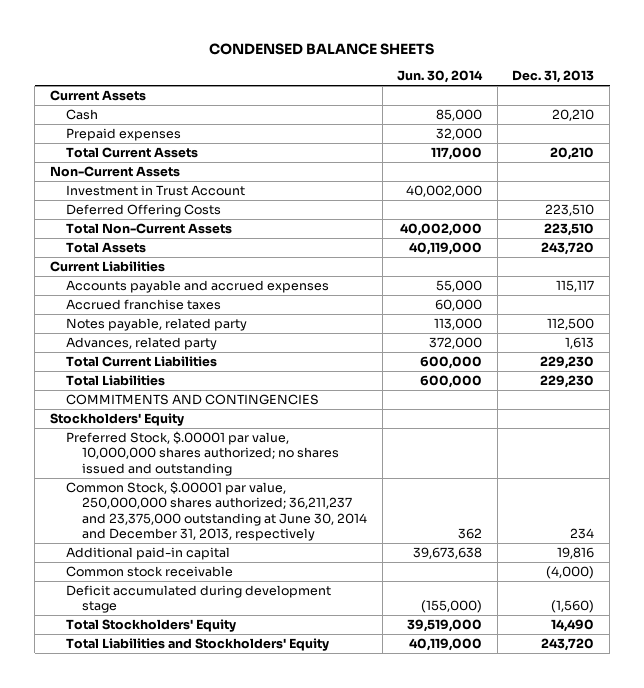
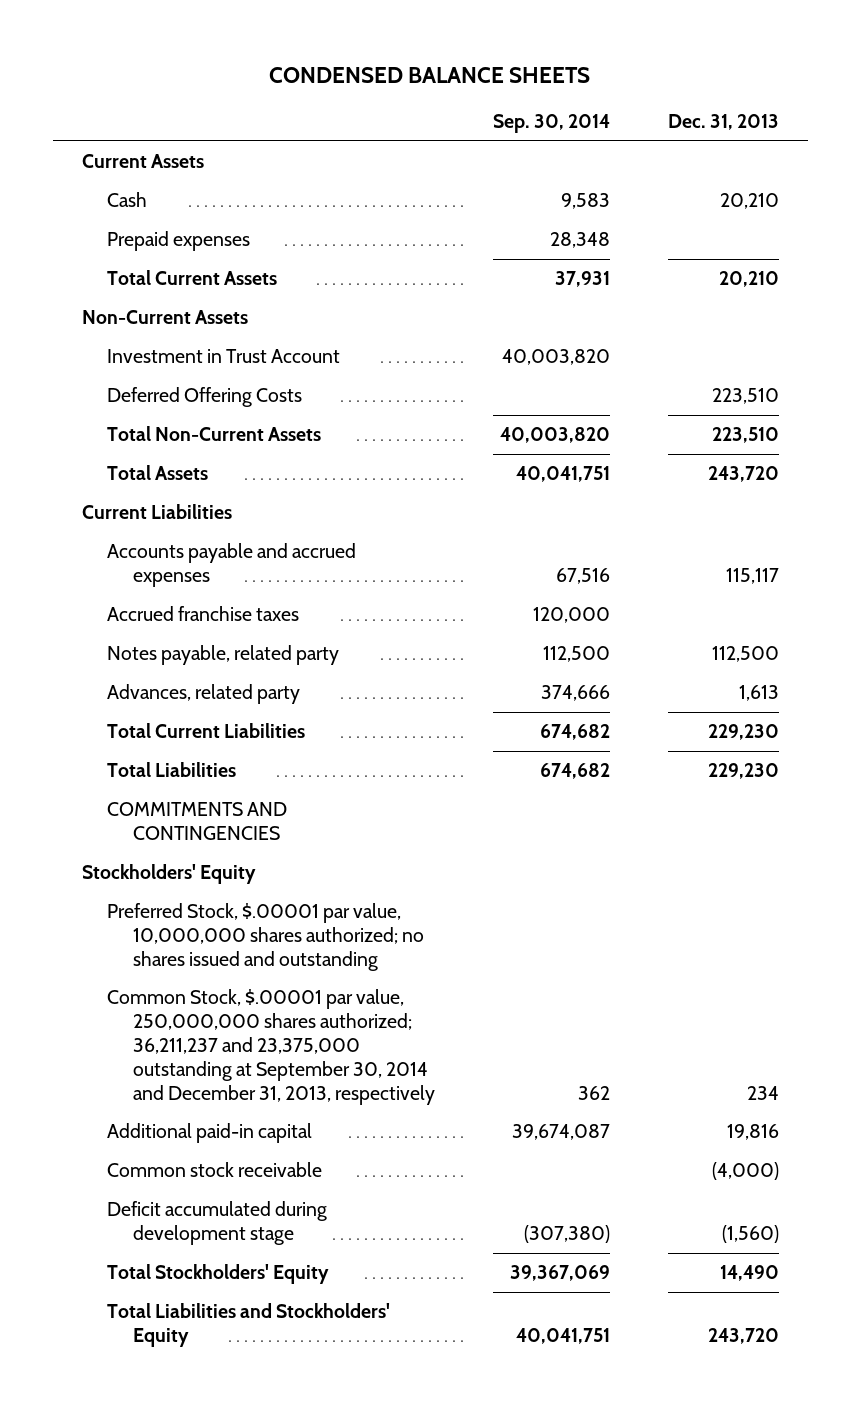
- | Jun. 30, 2014 | Dec. 31, 2013
+ | Sep. 30, 2014 | Dec. 31, 2013
- Common Stock, $.00001 par value, 250,000,000 shares authorized; 36,211,237 and 23,375,000 outstanding at June 30, 2014 and December 31, 2013, respectively | 362 | 234
+ Common Stock, $.00001 par value, 250,000,000 shares authorized; 36,211,237 and 23,375,000 outstanding at September 30, 2014 and December 31, 2013, respectively | 362 | 234

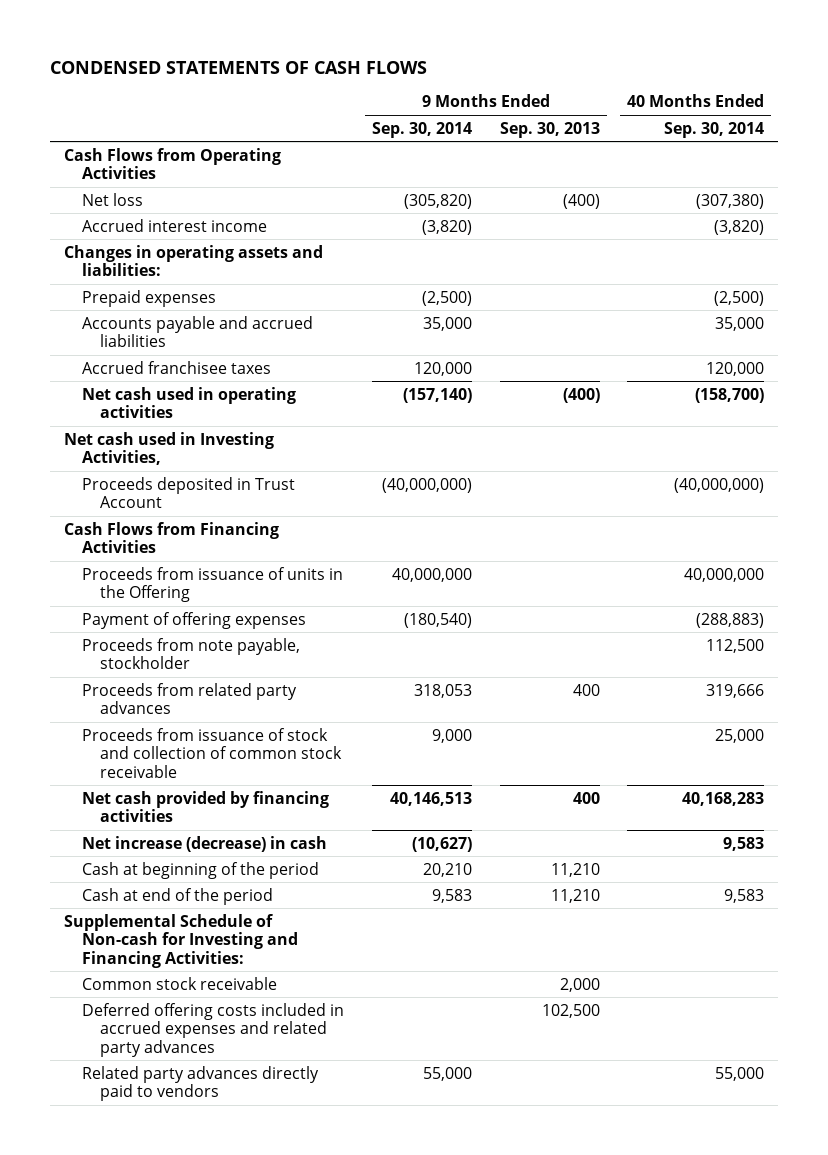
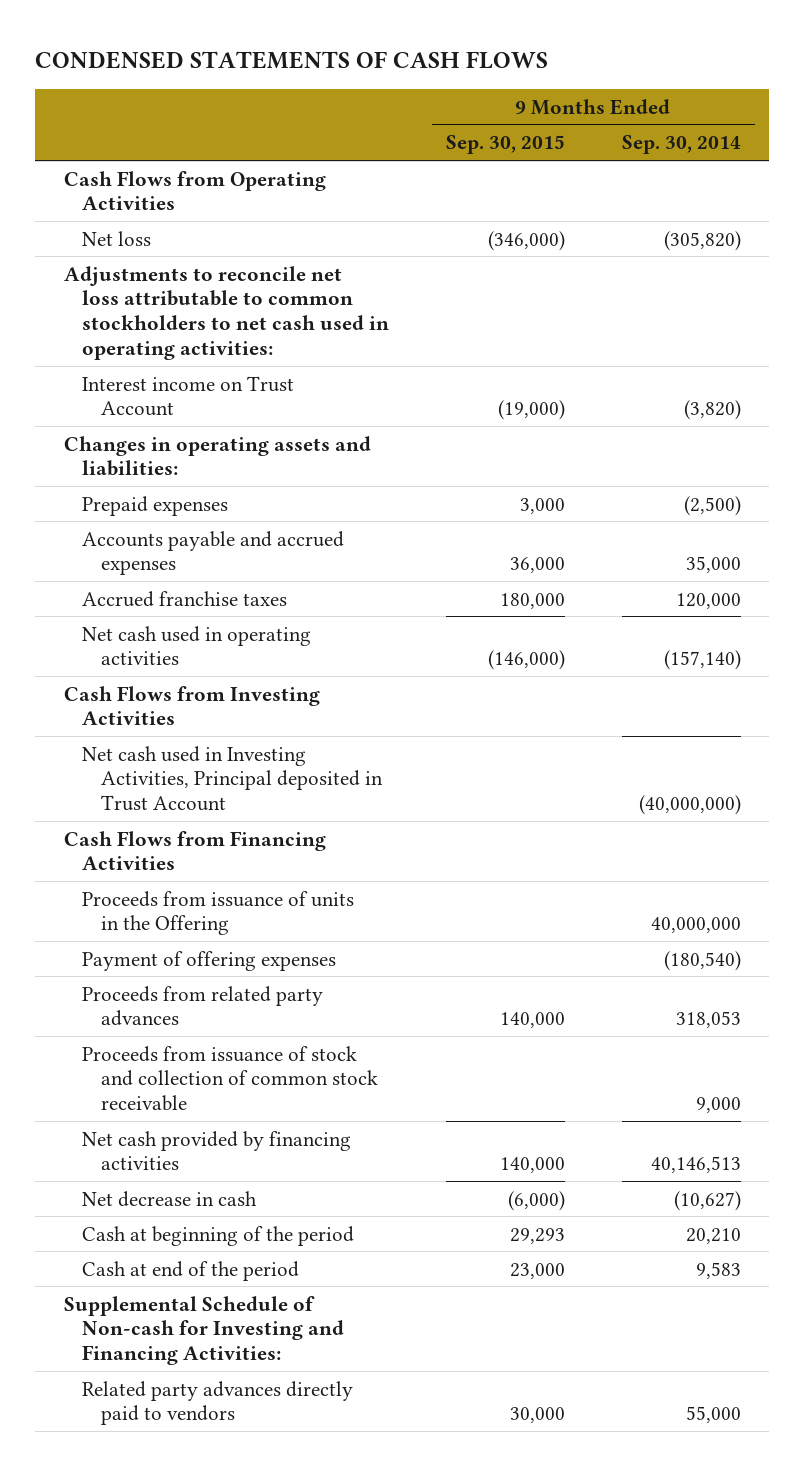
- | 9 Months Ended Sep. 30, 2014 | 9 Months Ended Sep. 30, 2013 | 40 Months Ended Sep. 30, 2014
+ | 9 Months Ended Sep. 30, 2015 | 9 Months Ended Sep. 30, 2014
- Accrued interest income | (3,820) | | (3,820)
+ Adjustments to reconcile net loss attributable to common stockholders to net cash used in operating activities:
+ Interest income on Trust Account | (19,000) | (3,820)
- Accounts payable and accrued liabilities | 35,000 | | 35,000
- Accrued franchisee taxes | 120,000 | | 120,000
+ Accounts payable and accrued expenses | 36,000 | 35,000
+ Accrued franchise taxes | 180,000 | 120,000
- Net cash used in Investing Activities,
- Proceeds deposited in Trust Account | (40,000,000) | | (40,000,000)
+ Cash Flows from Investing Activities
+ Net cash used in Investing Activities, Principal deposited in Trust Account | | (40,000,000)
- Proceeds from note payable, stockholder | | | 112,500
- Net increase (decrease) in cash | (10,627) | | 9,583
+ Net decrease in cash | (6,000) | (10,627)
- Common stock receivable | | 2,000 |
- Deferred offering costs included in accrued expenses and related party advances | | 102,500 |

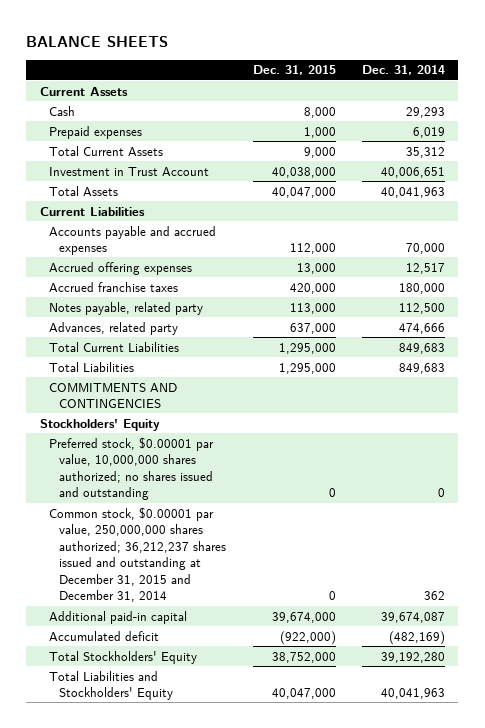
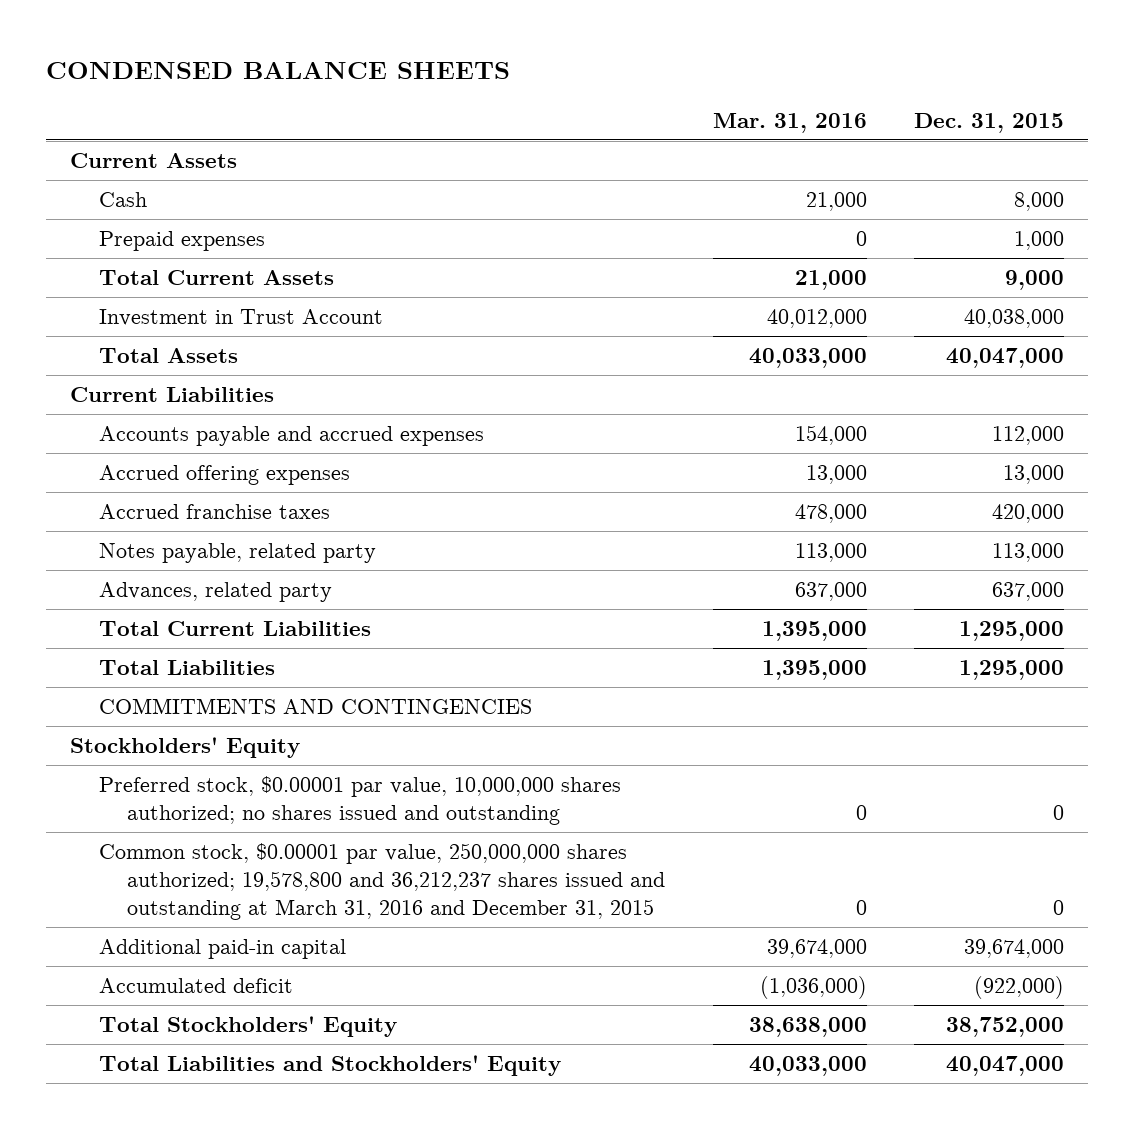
- BALANCE SHEETS
+ CONDENSED BALANCE SHEETS
- | Dec. 31, 2015 | Dec. 31, 2014
+ | Mar. 31, 2016 | Dec. 31, 2015
- Common stock, $0.00001 par value, 250,000,000 shares authorized; 36,212,237 shares issued and outstanding at December 31, 2015 and December 31, 2014 | 0 | 362
+ Common stock, $0.00001 par value, 250,000,000 shares authorized; 19,578,800 and 36,212,237 shares issued and outstanding at March 31, 2016 and December 31, 2015 | 0 | 0

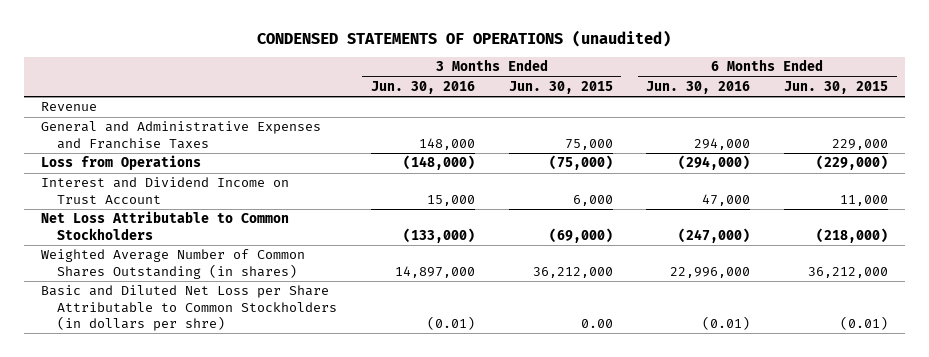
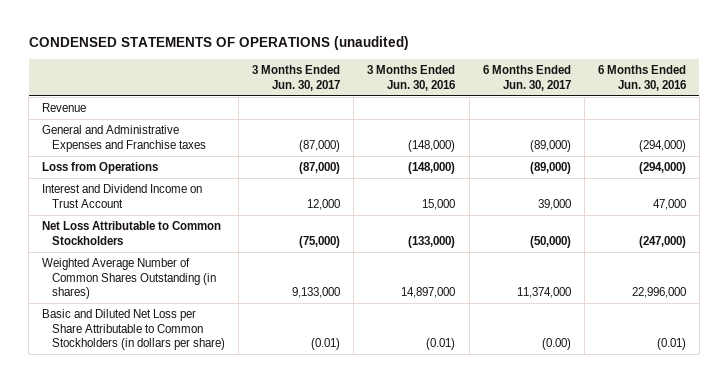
- | 3 Months Ended Jun. 30, 2016 | 3 Months Ended Jun. 30, 2015 | 6 Months Ended Jun. 30, 2016 | 6 Months Ended Jun. 30, 2015
+ | 3 Months Ended Jun. 30, 2017 | 3 Months Ended Jun. 30, 2016 | 6 Months Ended Jun. 30, 2017 | 6 Months Ended Jun. 30, 2016
- General and Administrative Expenses and Franchise Taxes | 148,000 | 75,000 | 294,000 | 229,000
+ General and Administrative Expenses and Franchise taxes | (87,000) | (148,000) | (89,000) | (294,000)
- Basic and Diluted Net Loss per Share Attributable to Common Stockholders (in dollars per shre) | (0.01) | 0.00 | (0.01) | (0.01)
+ Basic and Diluted Net Loss per Share Attributable to Common Stockholders (in dollars per share) | (0.01) | (0.01) | (0.00) | (0.01)

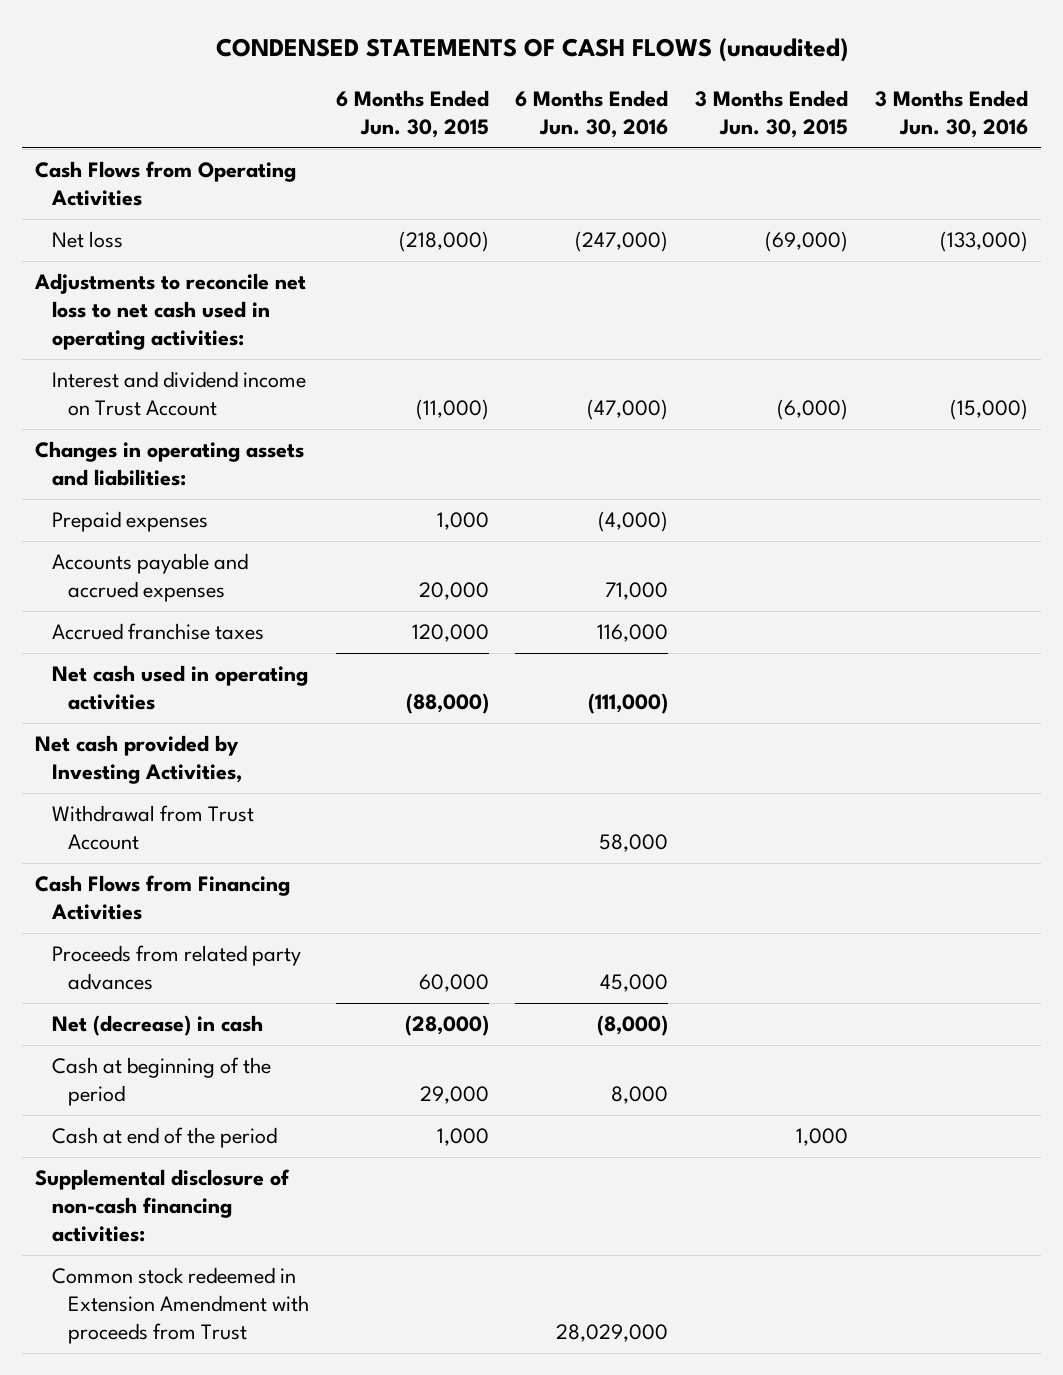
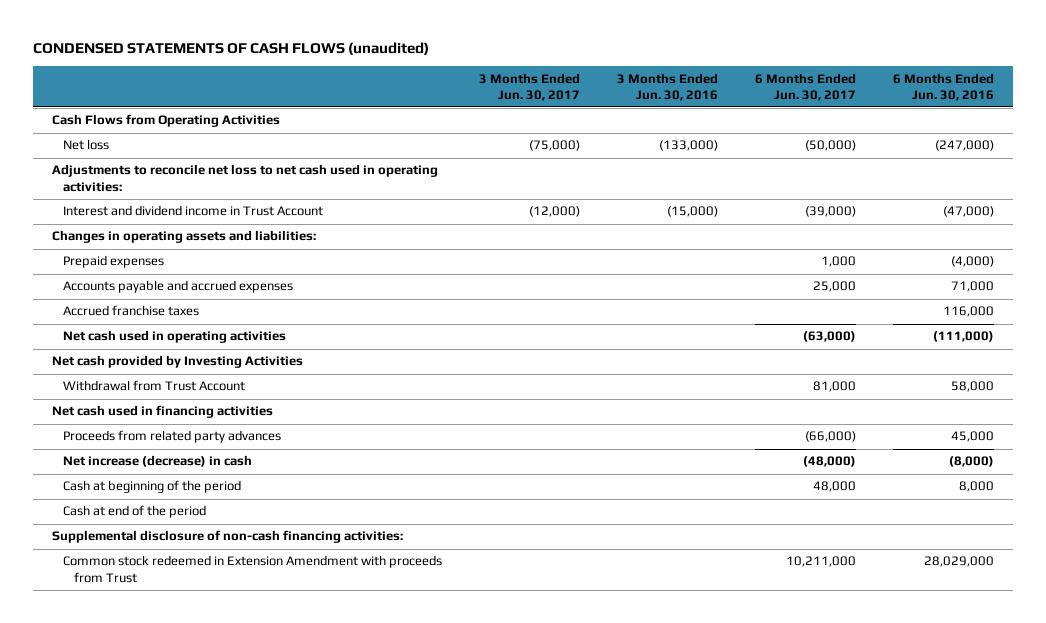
- | 6 Months Ended Jun. 30, 2015 | 6 Months Ended Jun. 30, 2016 | 3 Months Ended Jun. 30, 2015 | 3 Months Ended Jun. 30, 2016
+ | 3 Months Ended Jun. 30, 2017 | 3 Months Ended Jun. 30, 2016 | 6 Months Ended Jun. 30, 2017 | 6 Months Ended Jun. 30, 2016
- Interest and dividend income on Trust Account | (11,000) | (47,000) | (6,000) | (15,000)
+ Interest and dividend income in Trust Account | (12,000) | (15,000) | (39,000) | (47,000)
- Net cash provided by Investing Activities,
+ Net cash provided by Investing Activities
- Cash Flows from Financing Activities
+ Net cash used in financing activities
- Net (decrease) in cash | (28,000) | (8,000) | |
+ Net increase (decrease) in cash | | | (48,000) | (8,000)

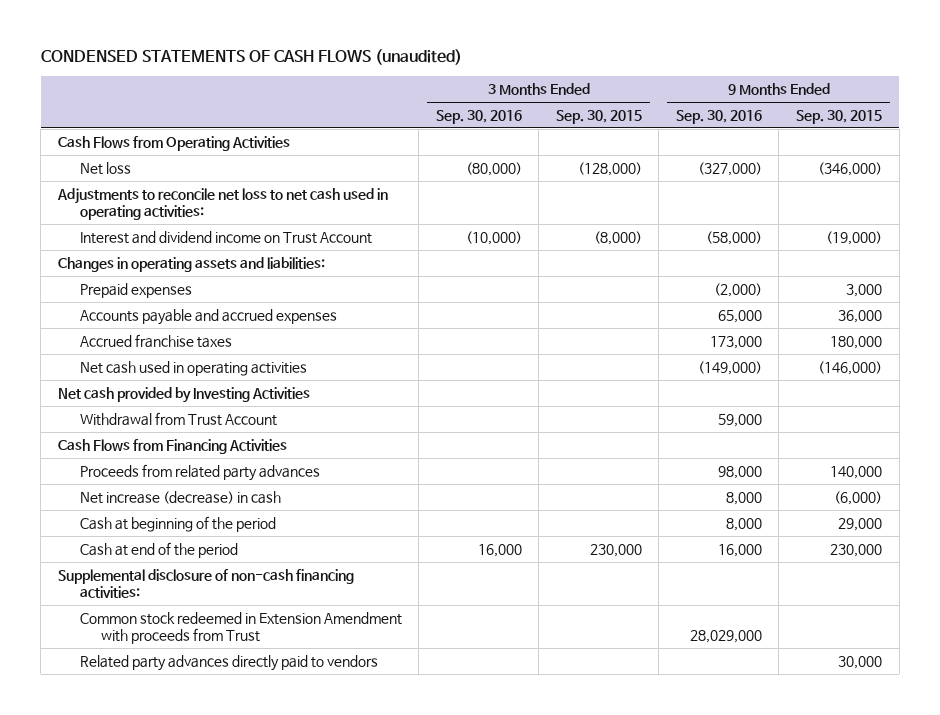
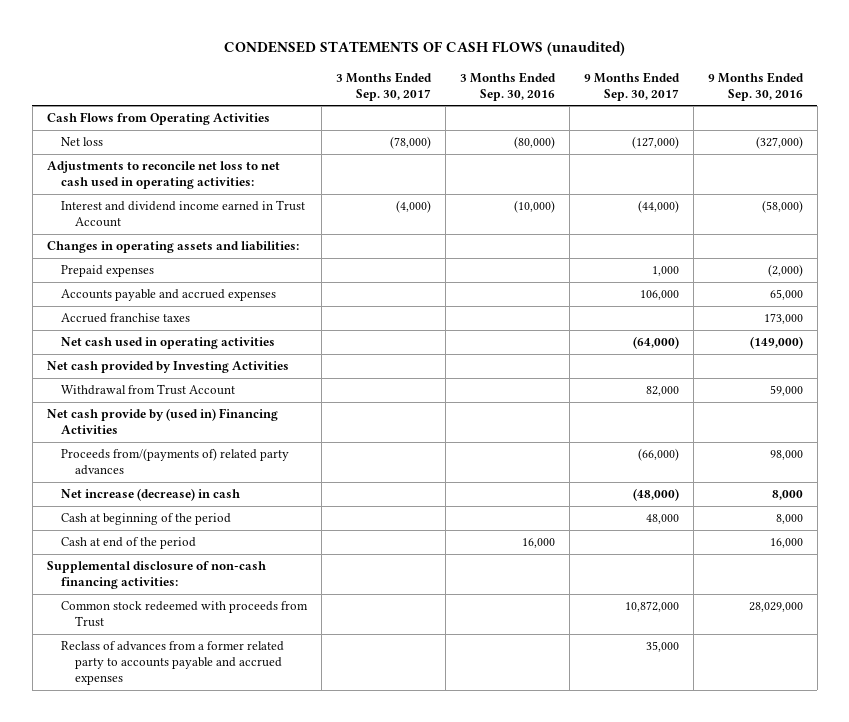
- | 3 Months Ended Sep. 30, 2016 | 3 Months Ended Sep. 30, 2015 | 9 Months Ended Sep. 30, 2016 | 9 Months Ended Sep. 30, 2015
+ | 3 Months Ended Sep. 30, 2017 | 3 Months Ended Sep. 30, 2016 | 9 Months Ended Sep. 30, 2017 | 9 Months Ended Sep. 30, 2016
- Interest and dividend income on Trust Account | (10,000) | (8,000) | (58,000) | (19,000)
+ Interest and dividend income earned in Trust Account | (4,000) | (10,000) | (44,000) | (58,000)
- Cash Flows from Financing Activities
- Proceeds from related party advances | | | 98,000 | 140,000
+ Net cash provide by (used in) Financing Activities
+ Proceeds from/(payments of) related party advances | | | (66,000) | 98,000
- Common stock redeemed in Extension Amendment with proceeds from Trust | | | 28,029,000 |
- Related party advances directly paid to vendors | | | | 30,000
+ Common stock redeemed with proceeds from Trust | | | 10,872,000 | 28,029,000
+ Reclass of advances from a former related party to accounts payable and accrued expenses | | | 35,000 |

